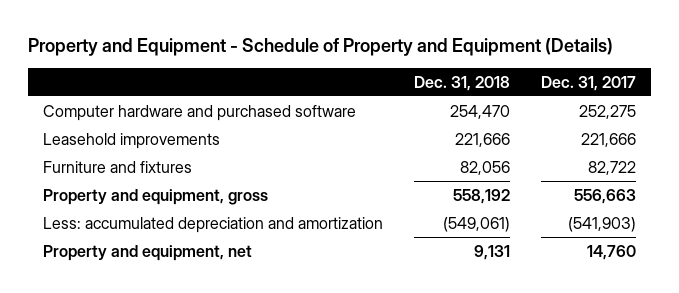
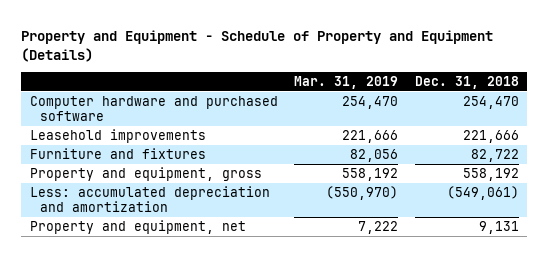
- | Dec. 31, 2018 | Dec. 31, 2017
+ | Mar. 31, 2019 | Dec. 31, 2018
- Furniture and fixtures | 82,056 | 82,722
+ Furniture and fixtures | 82,056 | 82,722

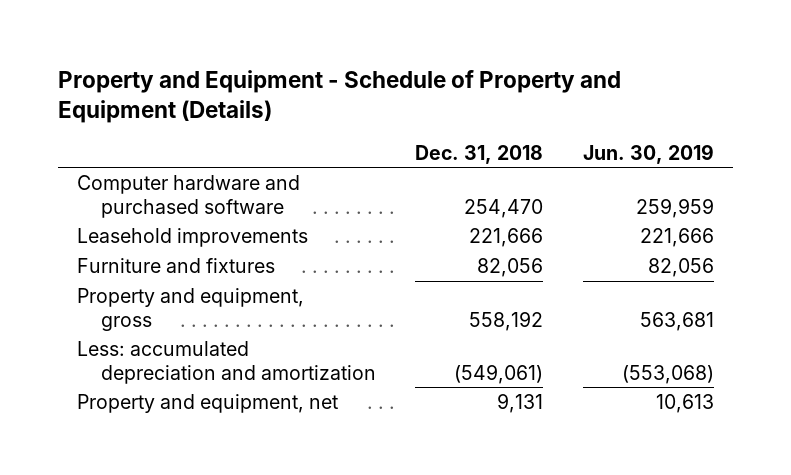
- | Mar. 31, 2019 | Dec. 31, 2018
+ | Dec. 31, 2018 | Jun. 30, 2019
- Furniture and fixtures | 82,056 | 82,722
+ Furniture and fixtures | 82,056 | 82,056

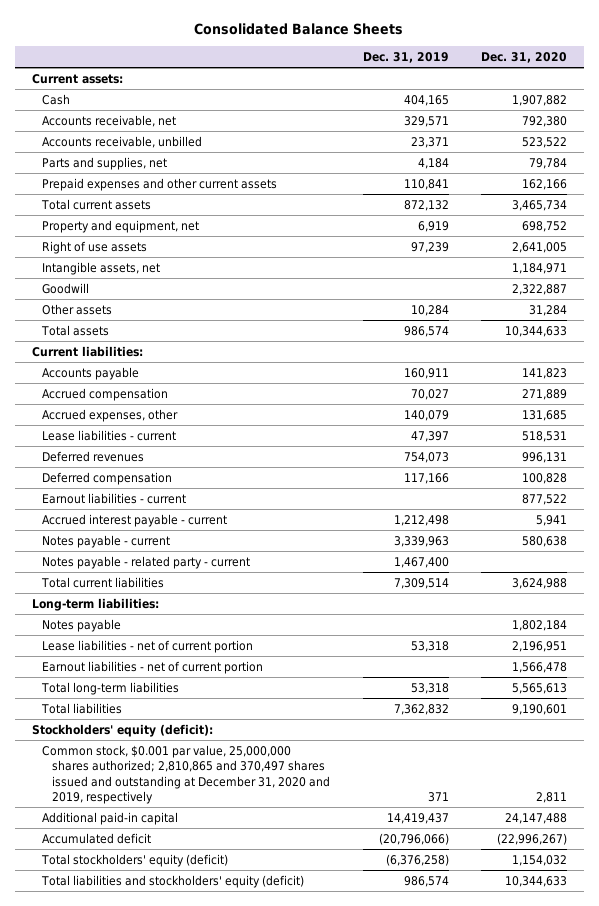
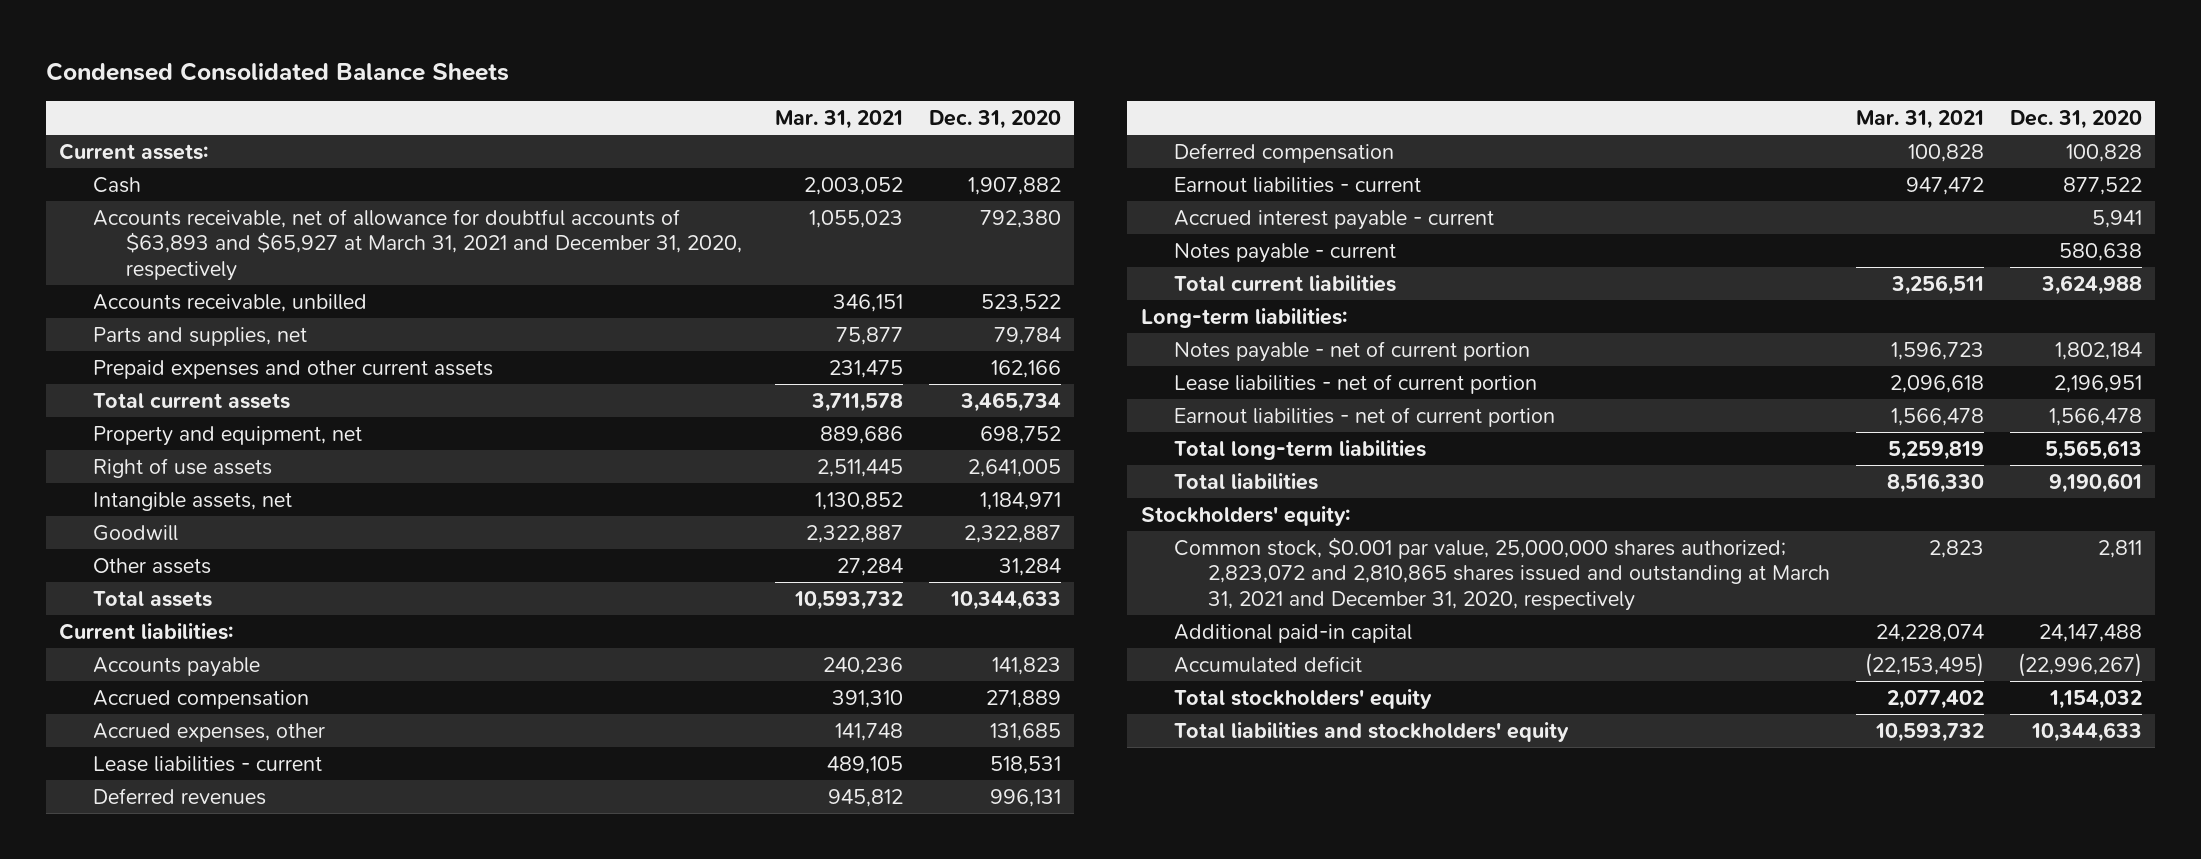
- Consolidated Balance Sheets
+ Condensed Consolidated Balance Sheets
- | Dec. 31, 2019 | Dec. 31, 2020
+ | Mar. 31, 2021 | Dec. 31, 2020
- Accounts receivable, net | 329,571 | 792,380
+ Accounts receivable, net of allowance for doubtful accounts of $63,893 and $65,927 at March 31, 2021 and December 31, 2020, respectively | 1,055,023 | 792,380
- Notes payable - related party - current | 1,467,400 |
- Notes payable | | 1,802,184
+ Notes payable - net of current portion | 1,596,723 | 1,802,184
- Stockholders' equity (deficit):
- Common stock, $0.001 par value, 25,000,000 shares authorized; 2,810,865 and 370,497 shares issued and outstanding at December 31, 2020 and 2019, respectively | 371 | 2,811
+ Stockholders' equity:
+ Common stock, $0.001 par value, 25,000,000 shares authorized; 2,823,072 and 2,810,865 shares issued and outstanding at March 31, 2021 and December 31, 2020, respectively | 2,823 | 2,811
- Total stockholders' equity (deficit) | (6,376,258) | 1,154,032
- Total liabilities and stockholders' equity (deficit) | 986,574 | 10,344,633
+ Total stockholders' equity | 2,077,402 | 1,154,032
+ Total liabilities and stockholders' equity | 10,593,732 | 10,344,633

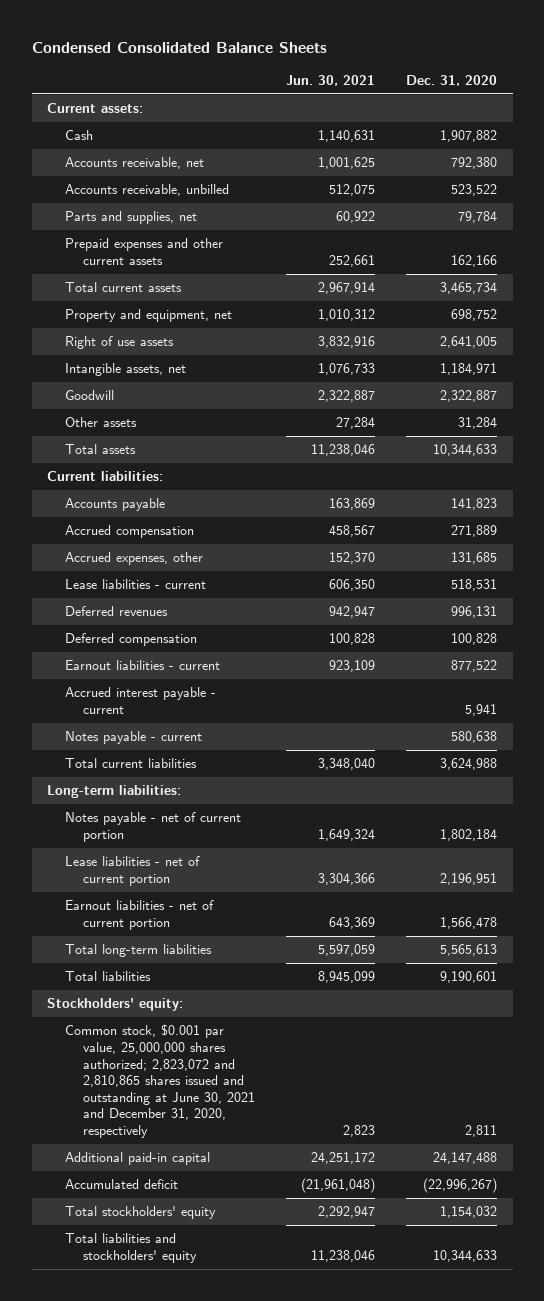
- | Mar. 31, 2021 | Dec. 31, 2020
+ | Jun. 30, 2021 | Dec. 31, 2020
- Accounts receivable, net of allowance for doubtful accounts of $63,893 and $65,927 at March 31, 2021 and December 31, 2020, respectively | 1,055,023 | 792,380
+ Accounts receivable, net | 1,001,625 | 792,380
- Common stock, $0.001 par value, 25,000,000 shares authorized; 2,823,072 and 2,810,865 shares issued and outstanding at March 31, 2021 and December 31, 2020, respectively | 2,823 | 2,811
+ Common stock, $0.001 par value, 25,000,000 shares authorized; 2,823,072 and 2,810,865 shares issued and outstanding at June 30, 2021 and December 31, 2020, respectively | 2,823 | 2,811

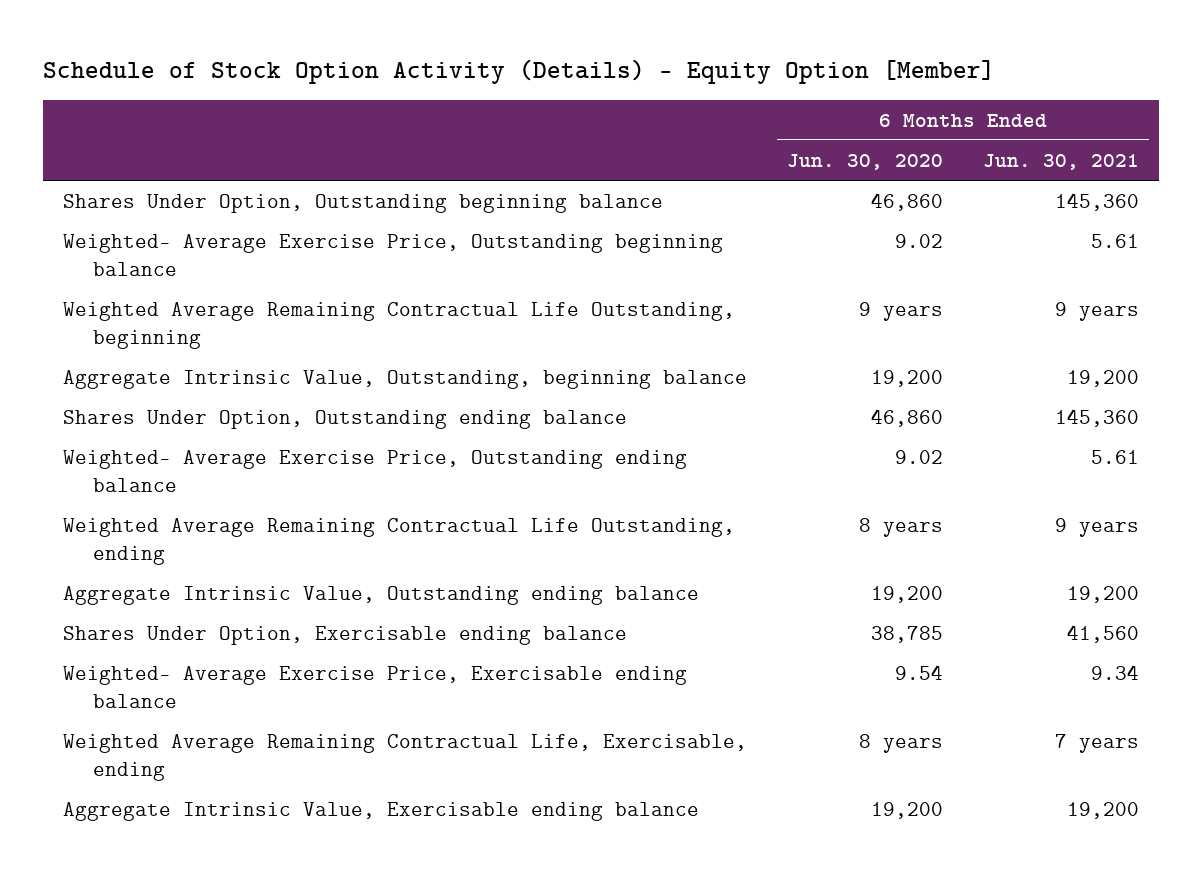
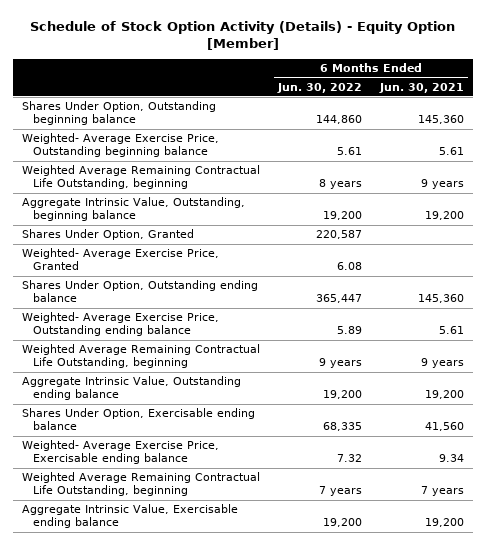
- | 6 Months Ended Jun. 30, 2020 | 6 Months Ended Jun. 30, 2021
+ | 6 Months Ended Jun. 30, 2022 | 6 Months Ended Jun. 30, 2021
+ Shares Under Option, Granted | 220,587 |
+ Weighted- Average Exercise Price, Granted | 6.08 |
- Weighted Average Remaining Contractual Life Outstanding, ending | 8 years | 9 years
+ Weighted Average Remaining Contractual Life Outstanding, beginning | 9 years | 9 years
- Weighted Average Remaining Contractual Life, Exercisable, ending | 8 years | 7 years
+ Weighted Average Remaining Contractual Life Outstanding, beginning | 7 years | 7 years

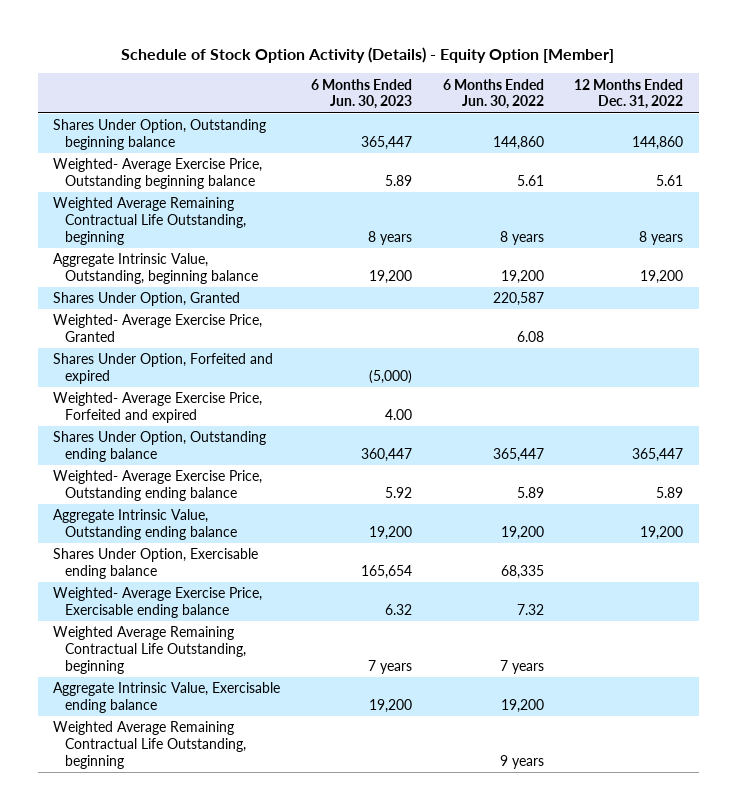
- | 6 Months Ended Jun. 30, 2022 | 6 Months Ended Jun. 30, 2021
+ | 6 Months Ended Jun. 30, 2023 | 6 Months Ended Jun. 30, 2022 | 12 Months Ended Dec. 31, 2022
+ Shares Under Option, Forfeited and expired | (5,000) | |
+ Weighted- Average Exercise Price, Forfeited and expired | 4.00 | |
moved down: Weighted Average Remaining Contractual Life Outstanding, beginning | | 9 years |

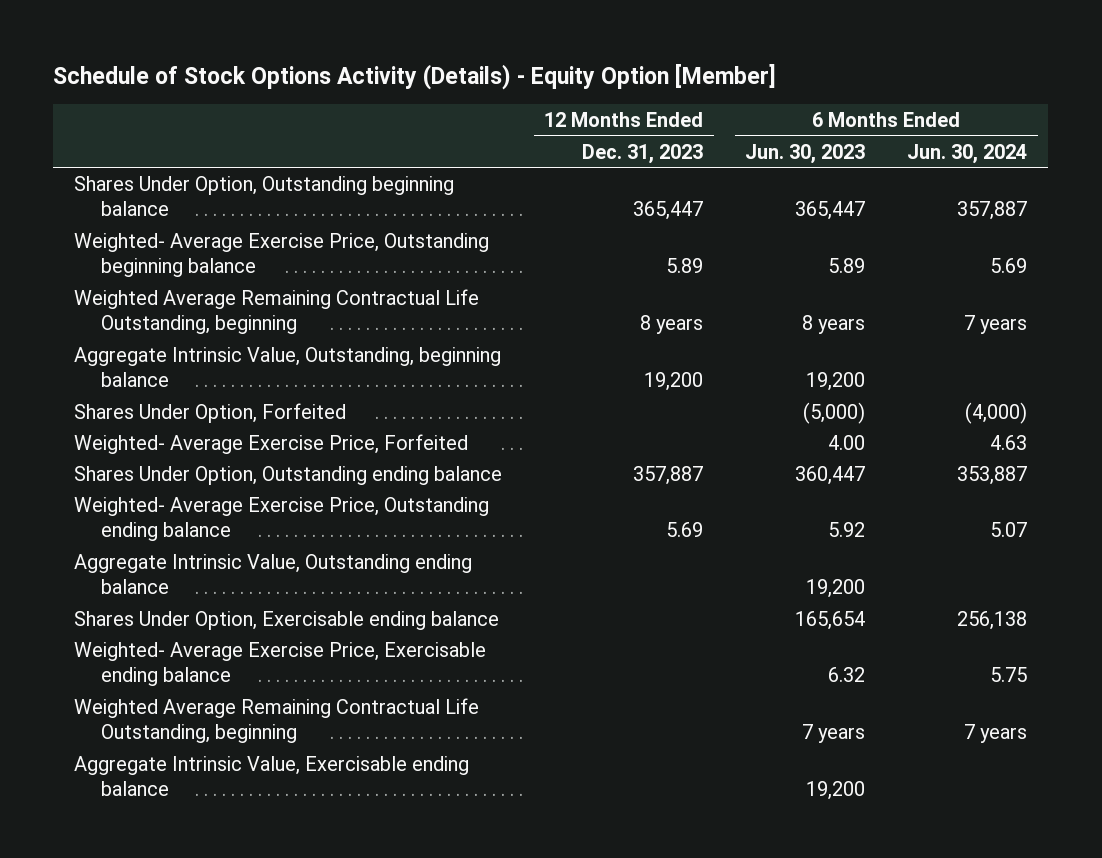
- Schedule of Stock Option Activity (Details) - Equity Option [Member]
+ Schedule of Stock Options Activity (Details) - Equity Option [Member]
- | 6 Months Ended Jun. 30, 2023 | 6 Months Ended Jun. 30, 2022 | 12 Months Ended Dec. 31, 2022
+ | 12 Months Ended Dec. 31, 2023 | 6 Months Ended Jun. 30, 2023 | 6 Months Ended Jun. 30, 2024
- Shares Under Option, Granted | | 220,587 |
- Weighted- Average Exercise Price, Granted | | 6.08 |
- Shares Under Option, Forfeited and expired | (5,000) | |
- Weighted- Average Exercise Price, Forfeited and expired | 4.00 | |
+ Shares Under Option, Forfeited | | (5,000) | (4,000)
+ Weighted- Average Exercise Price, Forfeited | | 4.00 | 4.63
- Weighted Average Remaining Contractual Life Outstanding, beginning | | 9 years |

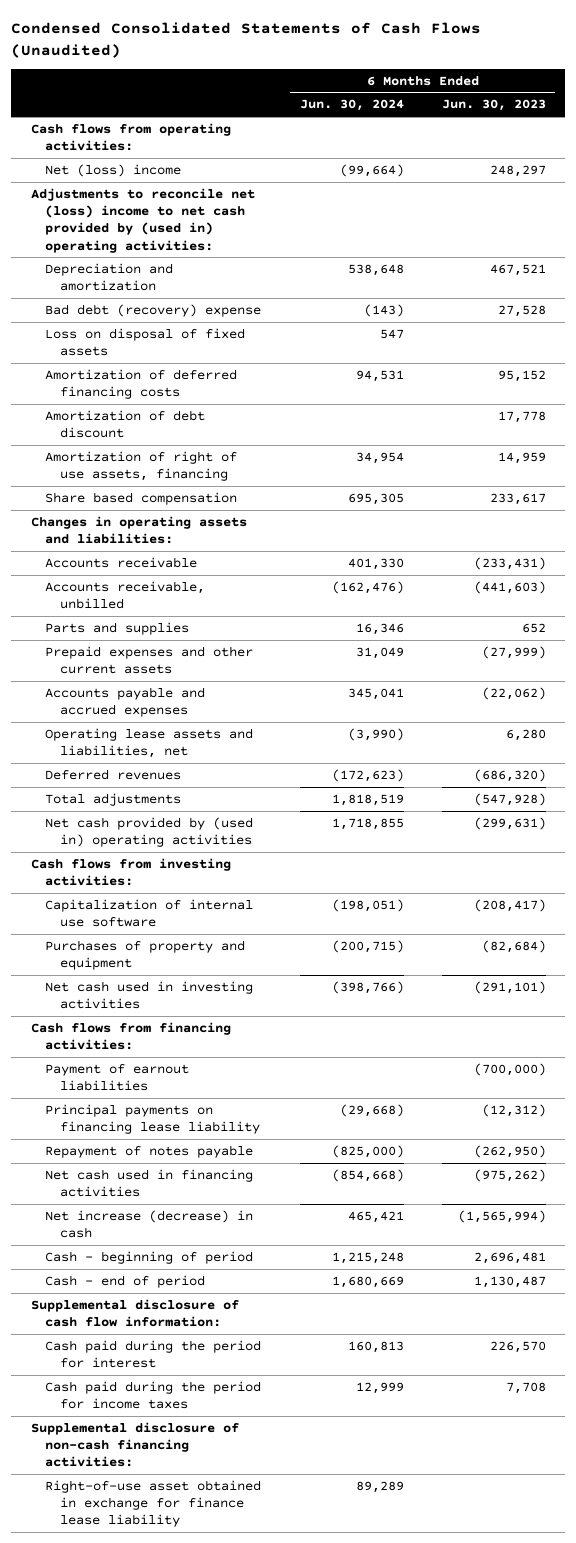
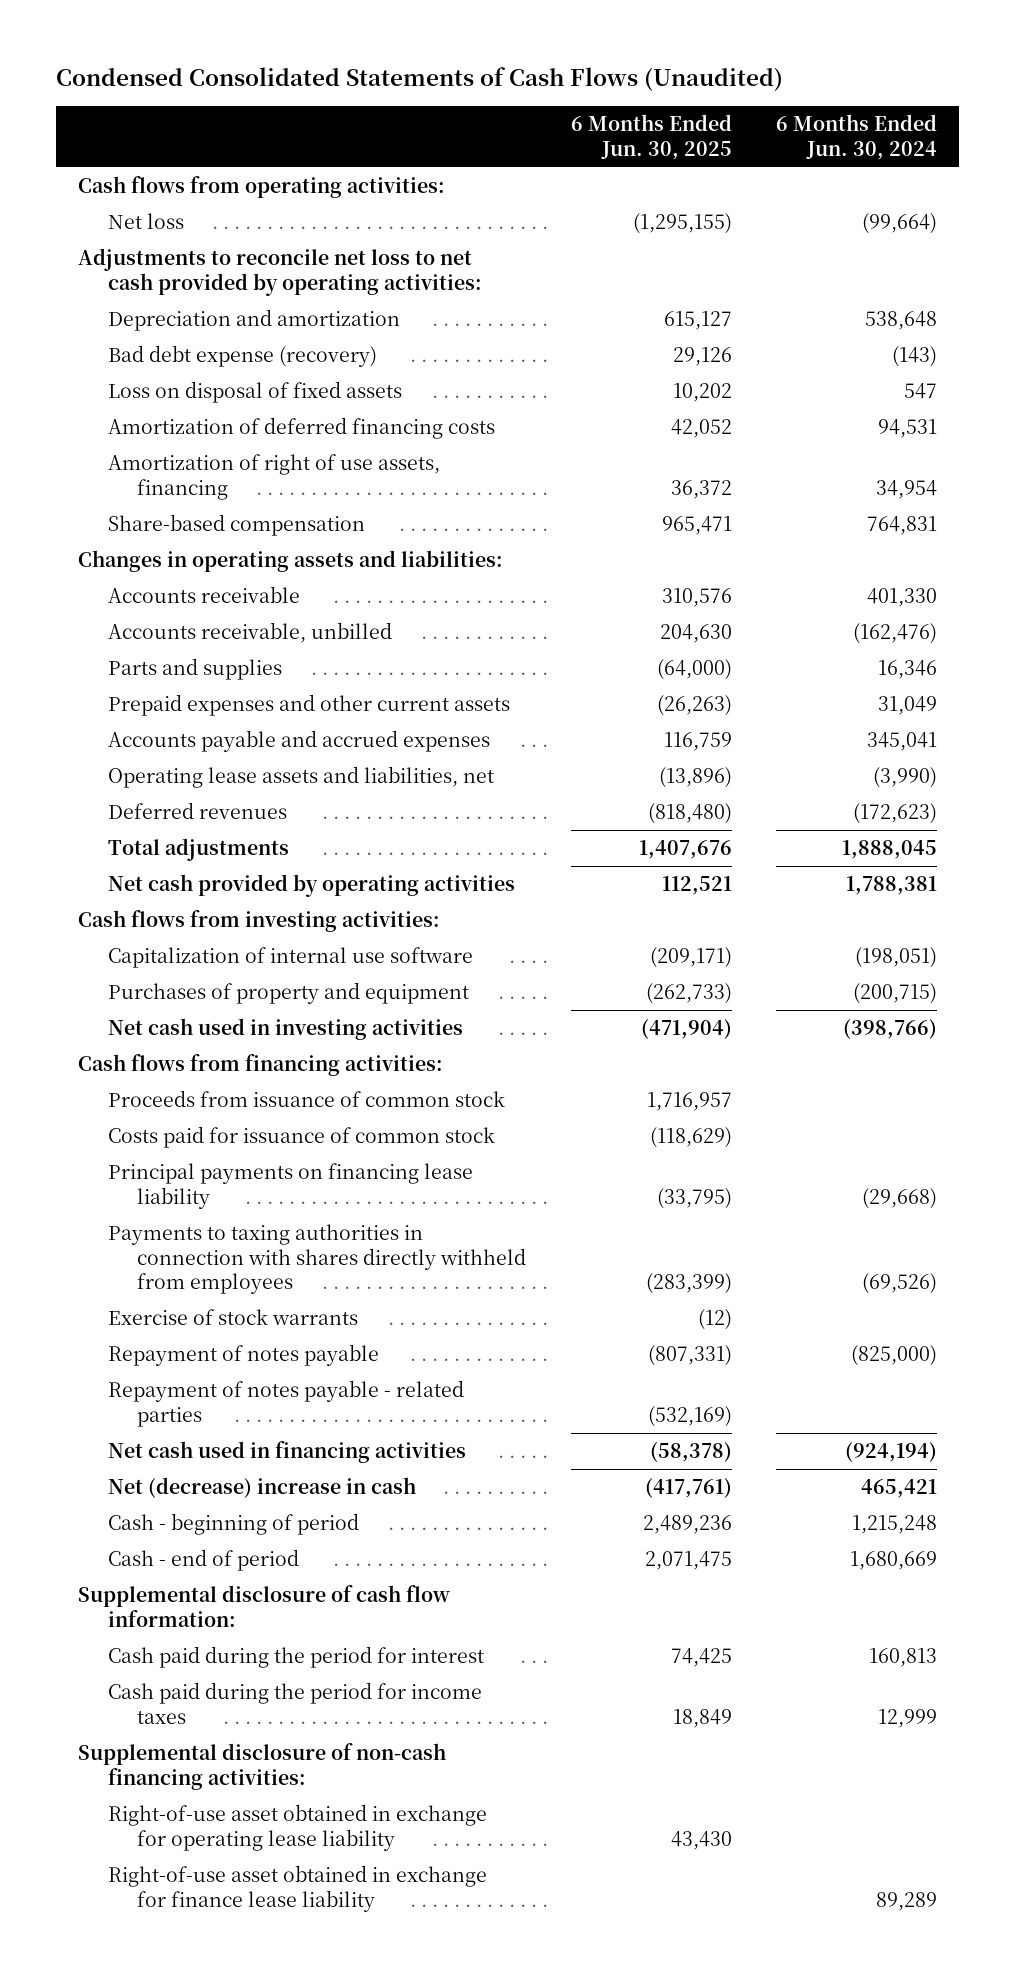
- | 6 Months Ended Jun. 30, 2024 | 6 Months Ended Jun. 30, 2023
+ | 6 Months Ended Jun. 30, 2025 | 6 Months Ended Jun. 30, 2024
- Net (loss) income | (99,664) | 248,297
- Adjustments to reconcile net (loss) income to net cash provided by (used in) operating activities:
+ Net loss | (1,295,155) | (99,664)
+ Adjustments to reconcile net loss to net cash provided by operating activities:
- Bad debt (recovery) expense | (143) | 27,528
+ Bad debt expense (recovery) | 29,126 | (143)
- Amortization of debt discount | | 17,778
- Share based compensation | 695,305 | 233,617
+ Share-based compensation | 965,471 | 764,831
- Total adjustments | 1,818,519 | (547,928)
- Net cash provided by (used in) operating activities | 1,718,855 | (299,631)
+ Total adjustments | 1,407,676 | 1,888,045
+ Net cash provided by operating activities | 112,521 | 1,788,381
- Payment of earnout liabilities | | (700,000)
+ Proceeds from issuance of common stock | 1,716,957 |
+ Costs paid for issuance of common stock | (118,629) |
+ Payments to taxing authorities in connection with shares directly withheld from employees | (283,399) | (69,526)
+ Exercise of stock warrants | (12) |
- Net cash used in financing activities | (854,668) | (975,262)
- Net increase (decrease) in cash | 465,421 | (1,565,994)
+ Repayment of notes payable - related parties | (532,169) |
+ Net cash used in financing activities | (58,378) | (924,194)
+ Net (decrease) increase in cash | (417,761) | 465,421
+ Right-of-use asset obtained in exchange for operating lease liability | 43,430 |

